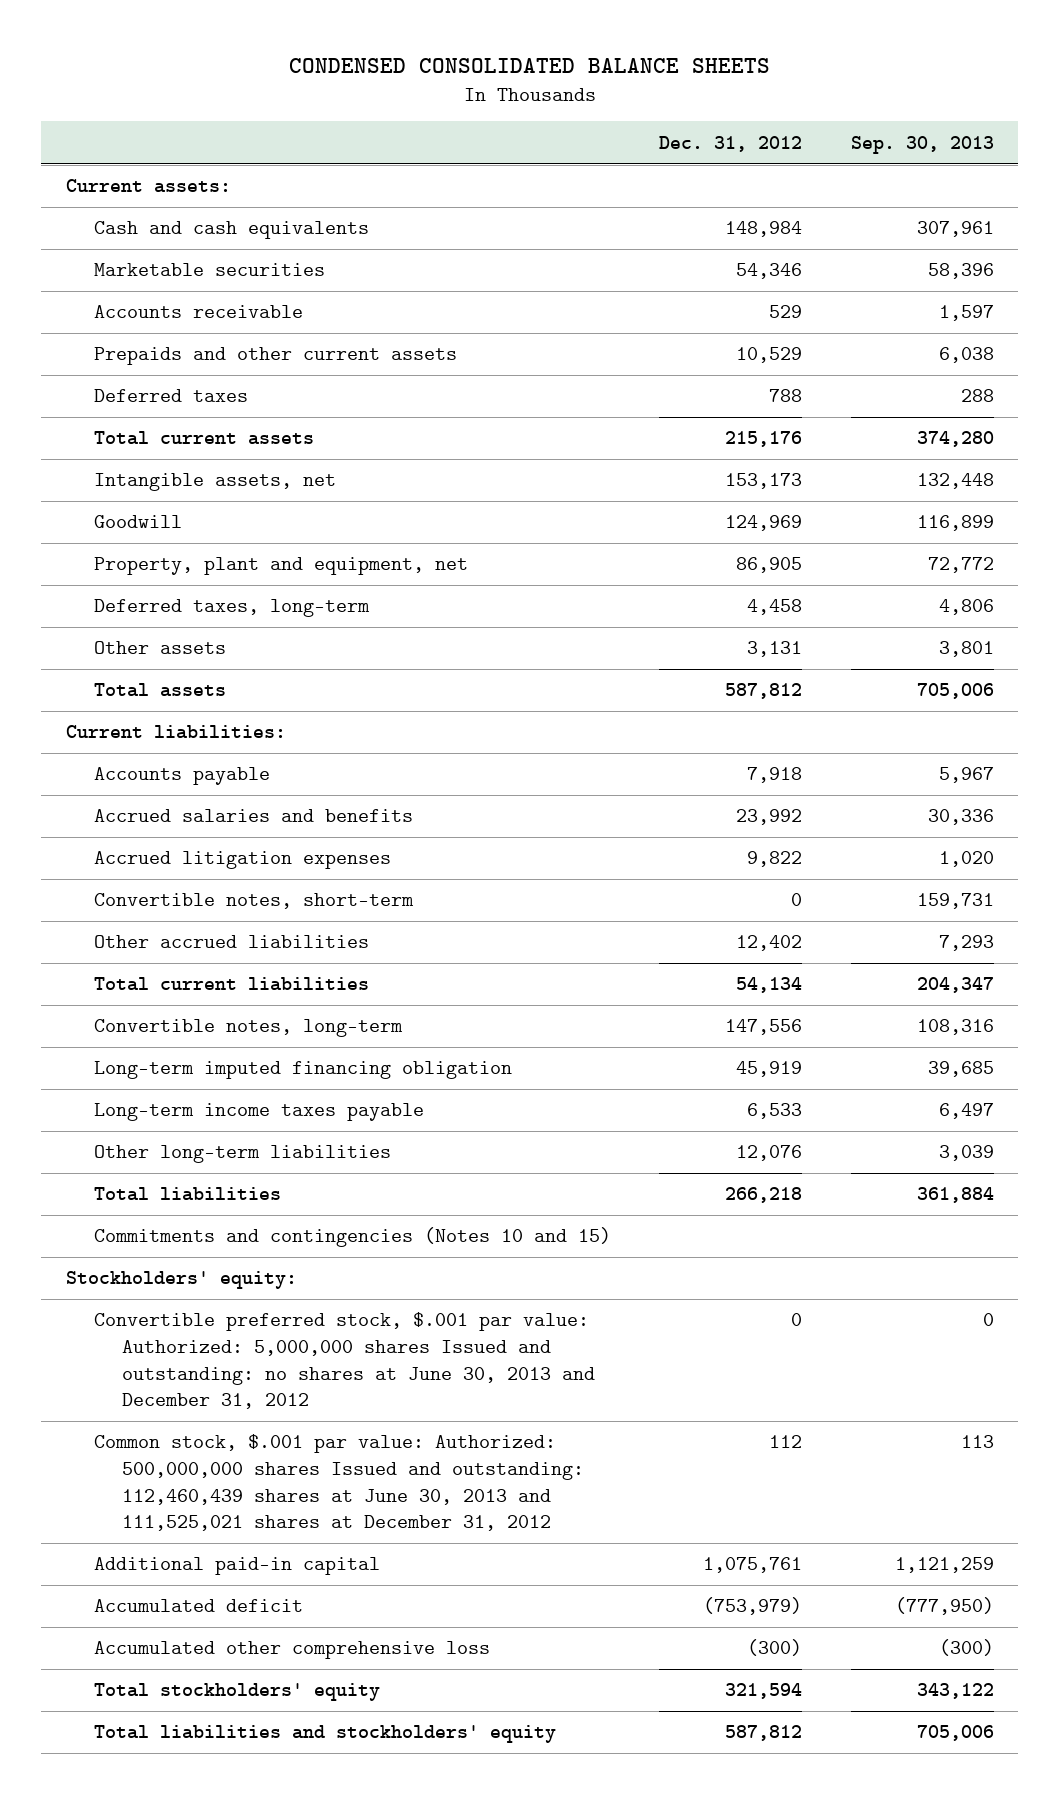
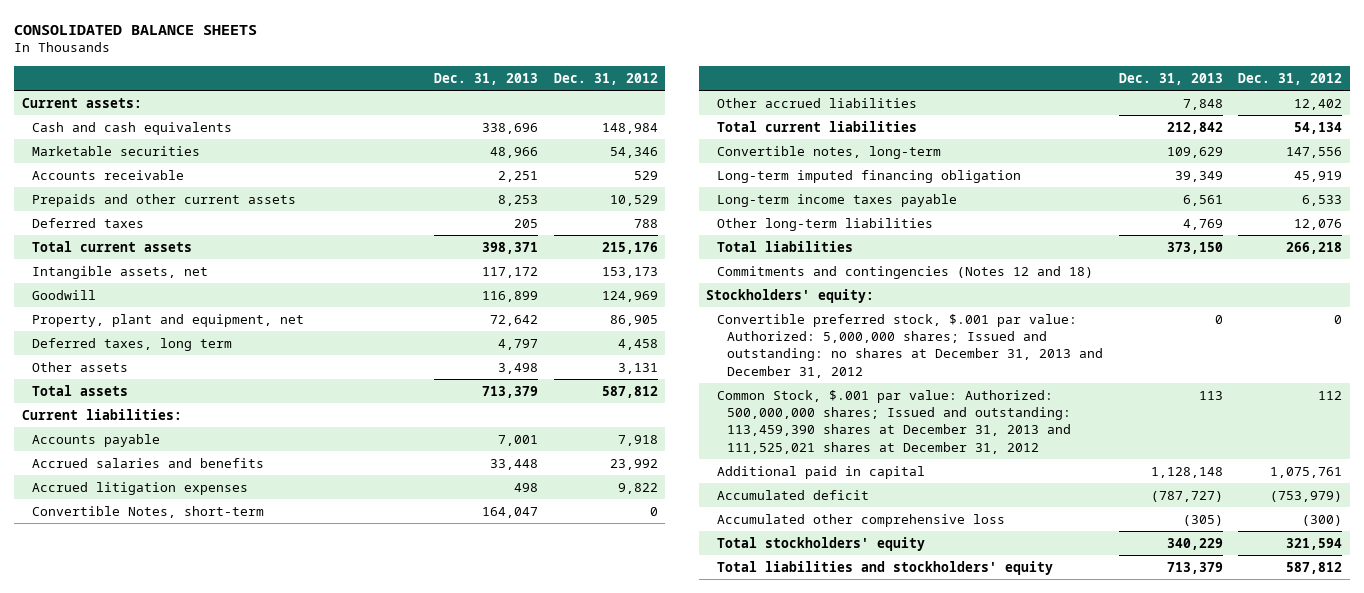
- CONDENSED CONSOLIDATED BALANCE SHEETS
+ CONSOLIDATED BALANCE SHEETS
- | Dec. 31, 2012 | Sep. 30, 2013
+ | Dec. 31, 2013 | Dec. 31, 2012
- Deferred taxes, long-term | 4,458 | 4,806
+ Deferred taxes, long term | 4,797 | 4,458
- Convertible notes, short-term | 0 | 159,731
+ Convertible Notes, short-term | 164,047 | 0
- Commitments and contingencies (Notes 10 and 15)
+ Commitments and contingencies (Notes 12 and 18)
- Convertible preferred stock, $.001 par value: Authorized: 5,000,000 shares Issued and outstanding: no shares at June 30, 2013 and December 31, 2012 | 0 | 0
- Common stock, $.001 par value: Authorized: 500,000,000 shares Issued and outstanding: 112,460,439 shares at June 30, 2013 and 111,525,021 shares at December 31, 2012 | 112 | 113
- Additional paid-in capital | 1,075,761 | 1,121,259
+ Convertible preferred stock, $.001 par value: Authorized: 5,000,000 shares; Issued and outstanding: no shares at December 31, 2013 and December 31, 2012 | 0 | 0
+ Common Stock, $.001 par value: Authorized: 500,000,000 shares; Issued and outstanding: 113,459,390 shares at December 31, 2013 and 111,525,021 shares at December 31, 2012 | 113 | 112
+ Additional paid in capital | 1,128,148 | 1,075,761

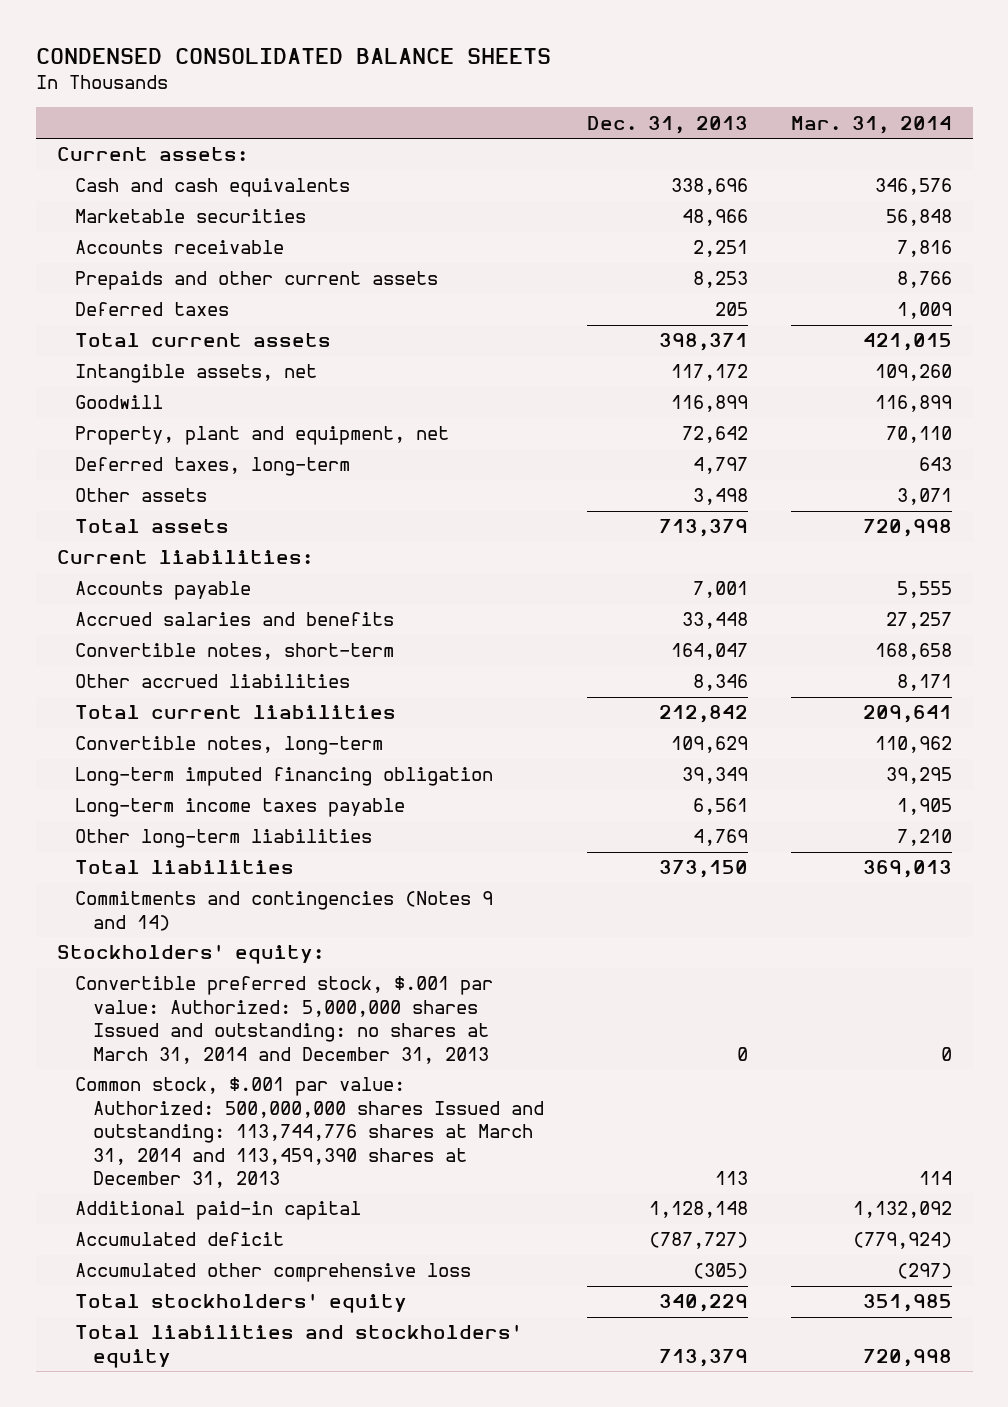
- CONSOLIDATED BALANCE SHEETS
+ CONDENSED CONSOLIDATED BALANCE SHEETS
- | Dec. 31, 2013 | Dec. 31, 2012
+ | Dec. 31, 2013 | Mar. 31, 2014
- Deferred taxes, long term | 4,797 | 4,458
+ Deferred taxes, long-term | 4,797 | 643
- Accrued litigation expenses | 498 | 9,822
- Convertible Notes, short-term | 164,047 | 0
- Other accrued liabilities | 7,848 | 12,402
+ Convertible notes, short-term | 164,047 | 168,658
+ Other accrued liabilities | 8,346 | 8,171
- Commitments and contingencies (Notes 12 and 18)
+ Commitments and contingencies (Notes 9 and 14)
- Convertible preferred stock, $.001 par value: Authorized: 5,000,000 shares; Issued and outstanding: no shares at December 31, 2013 and December 31, 2012 | 0 | 0
- Common Stock, $.001 par value: Authorized: 500,000,000 shares; Issued and outstanding: 113,459,390 shares at December 31, 2013 and 111,525,021 shares at December 31, 2012 | 113 | 112
- Additional paid in capital | 1,128,148 | 1,075,761
+ Convertible preferred stock, $.001 par value: Authorized: 5,000,000 shares Issued and outstanding: no shares at March 31, 2014 and December 31, 2013 | 0 | 0
+ Common stock, $.001 par value: Authorized: 500,000,000 shares Issued and outstanding: 113,744,776 shares at March 31, 2014 and 113,459,390 shares at December 31, 2013 | 113 | 114
+ Additional paid-in capital | 1,128,148 | 1,132,092

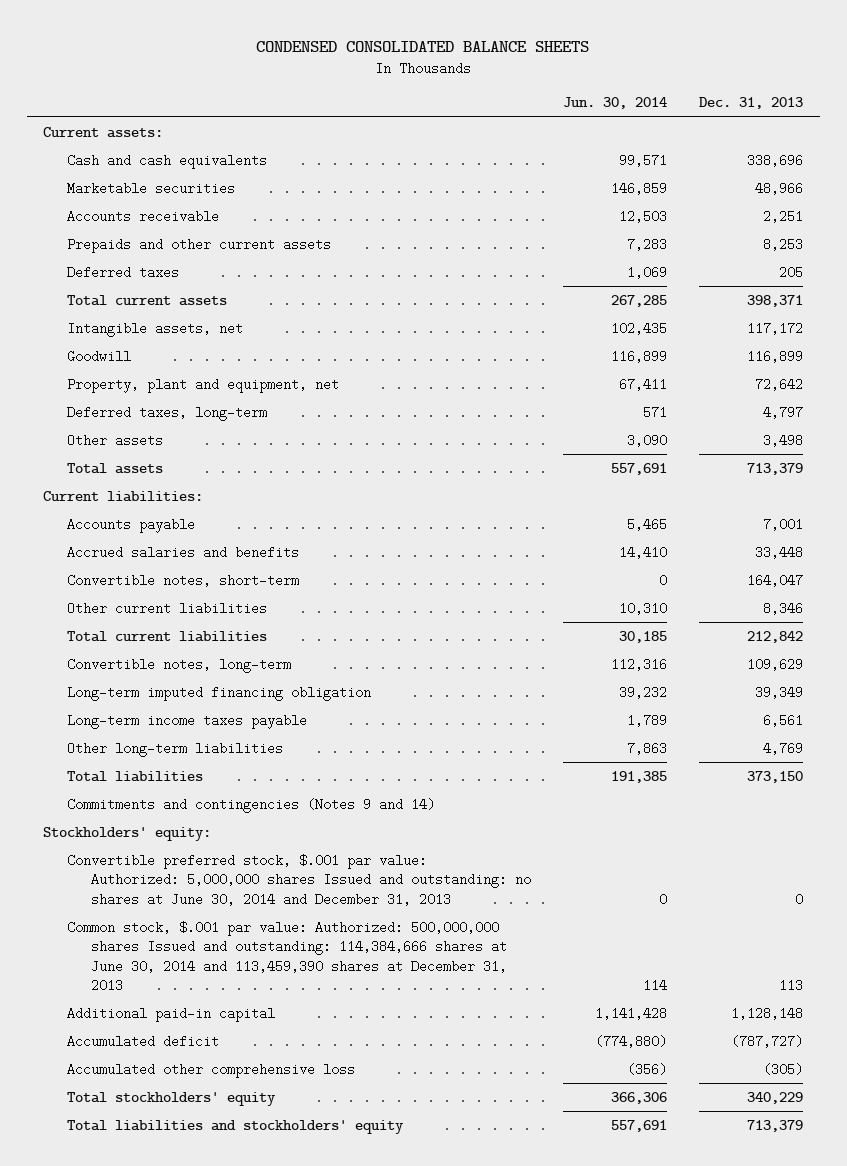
- | Dec. 31, 2013 | Mar. 31, 2014
+ | Jun. 30, 2014 | Dec. 31, 2013
- Other accrued liabilities | 8,346 | 8,171
+ Other current liabilities | 10,310 | 8,346
- Convertible preferred stock, $.001 par value: Authorized: 5,000,000 shares Issued and outstanding: no shares at March 31, 2014 and December 31, 2013 | 0 | 0
- Common stock, $.001 par value: Authorized: 500,000,000 shares Issued and outstanding: 113,744,776 shares at March 31, 2014 and 113,459,390 shares at December 31, 2013 | 113 | 114
+ Convertible preferred stock, $.001 par value: Authorized: 5,000,000 shares Issued and outstanding: no shares at June 30, 2014 and December 31, 2013 | 0 | 0
+ Common stock, $.001 par value: Authorized: 500,000,000 shares Issued and outstanding: 114,384,666 shares at June 30, 2014 and 113,459,390 shares at December 31, 2013 | 114 | 113

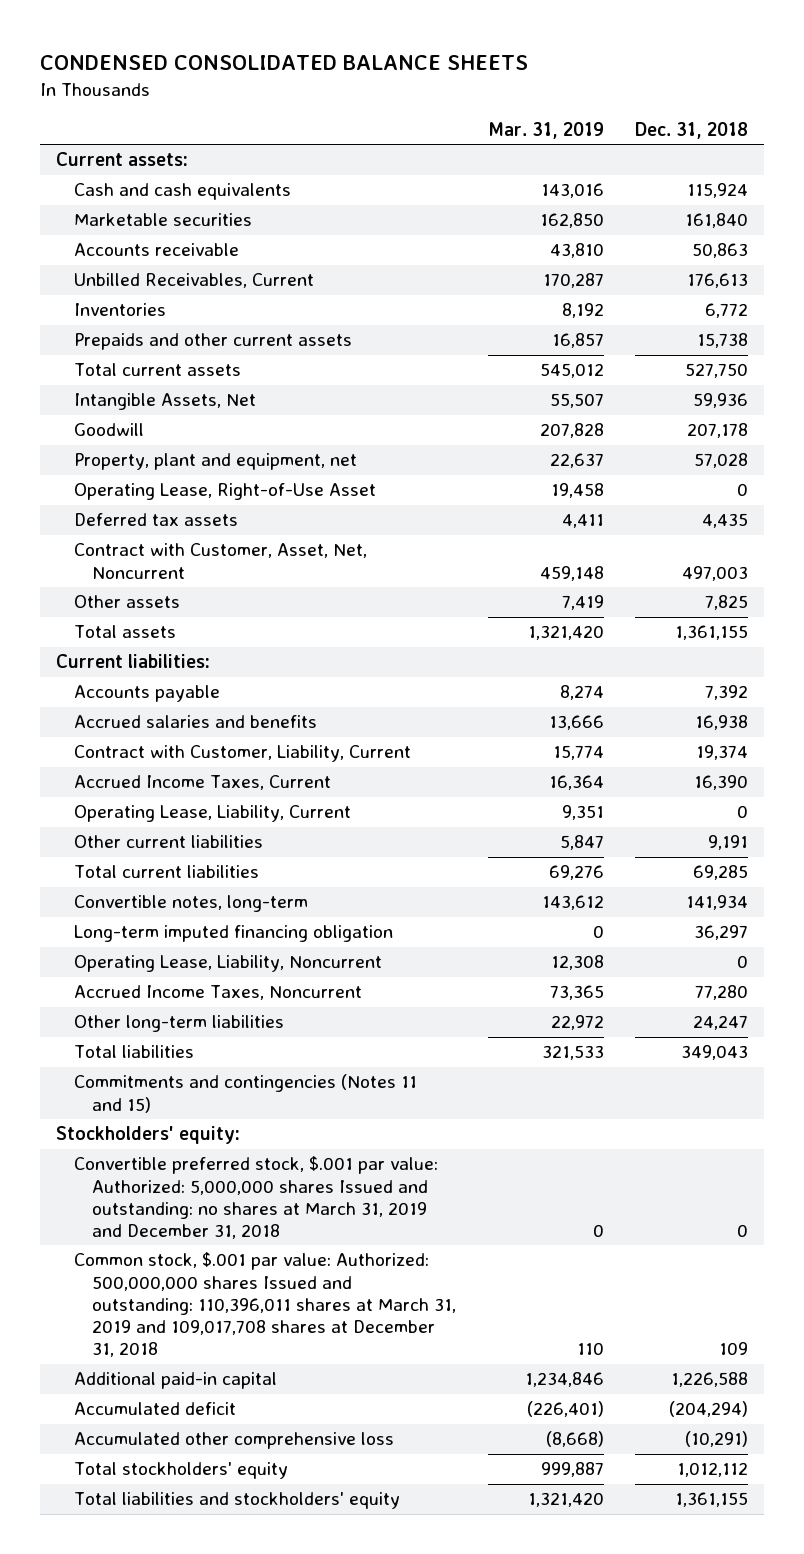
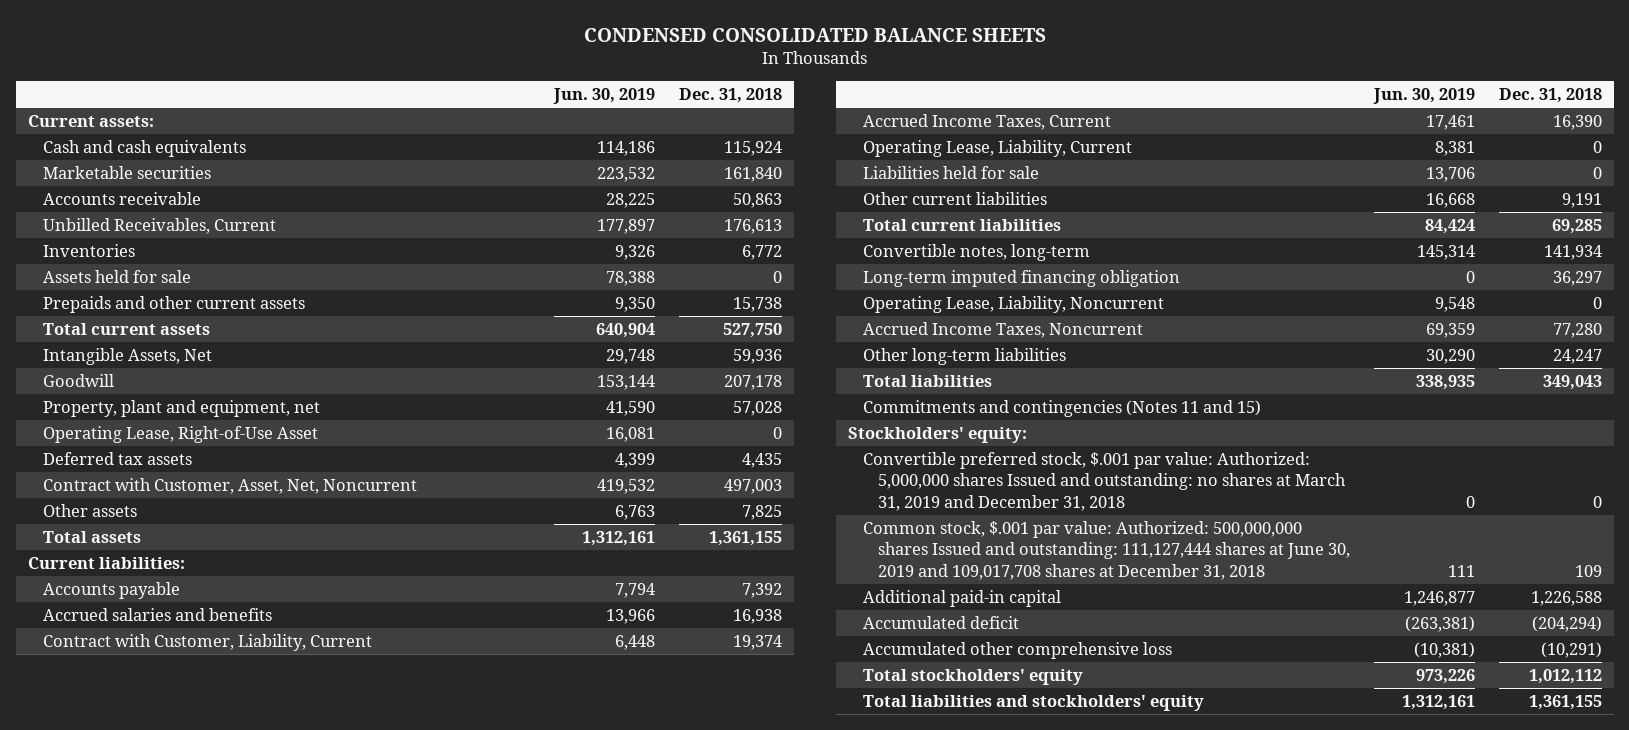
- | Mar. 31, 2019 | Dec. 31, 2018
+ | Jun. 30, 2019 | Dec. 31, 2018
+ Assets held for sale | 78,388 | 0
+ Liabilities held for sale | 13,706 | 0
- Common stock, $.001 par value: Authorized: 500,000,000 shares Issued and outstanding: 110,396,011 shares at March 31, 2019 and 109,017,708 shares at December 31, 2018 | 110 | 109
+ Common stock, $.001 par value: Authorized: 500,000,000 shares Issued and outstanding: 111,127,444 shares at June 30, 2019 and 109,017,708 shares at December 31, 2018 | 111 | 109

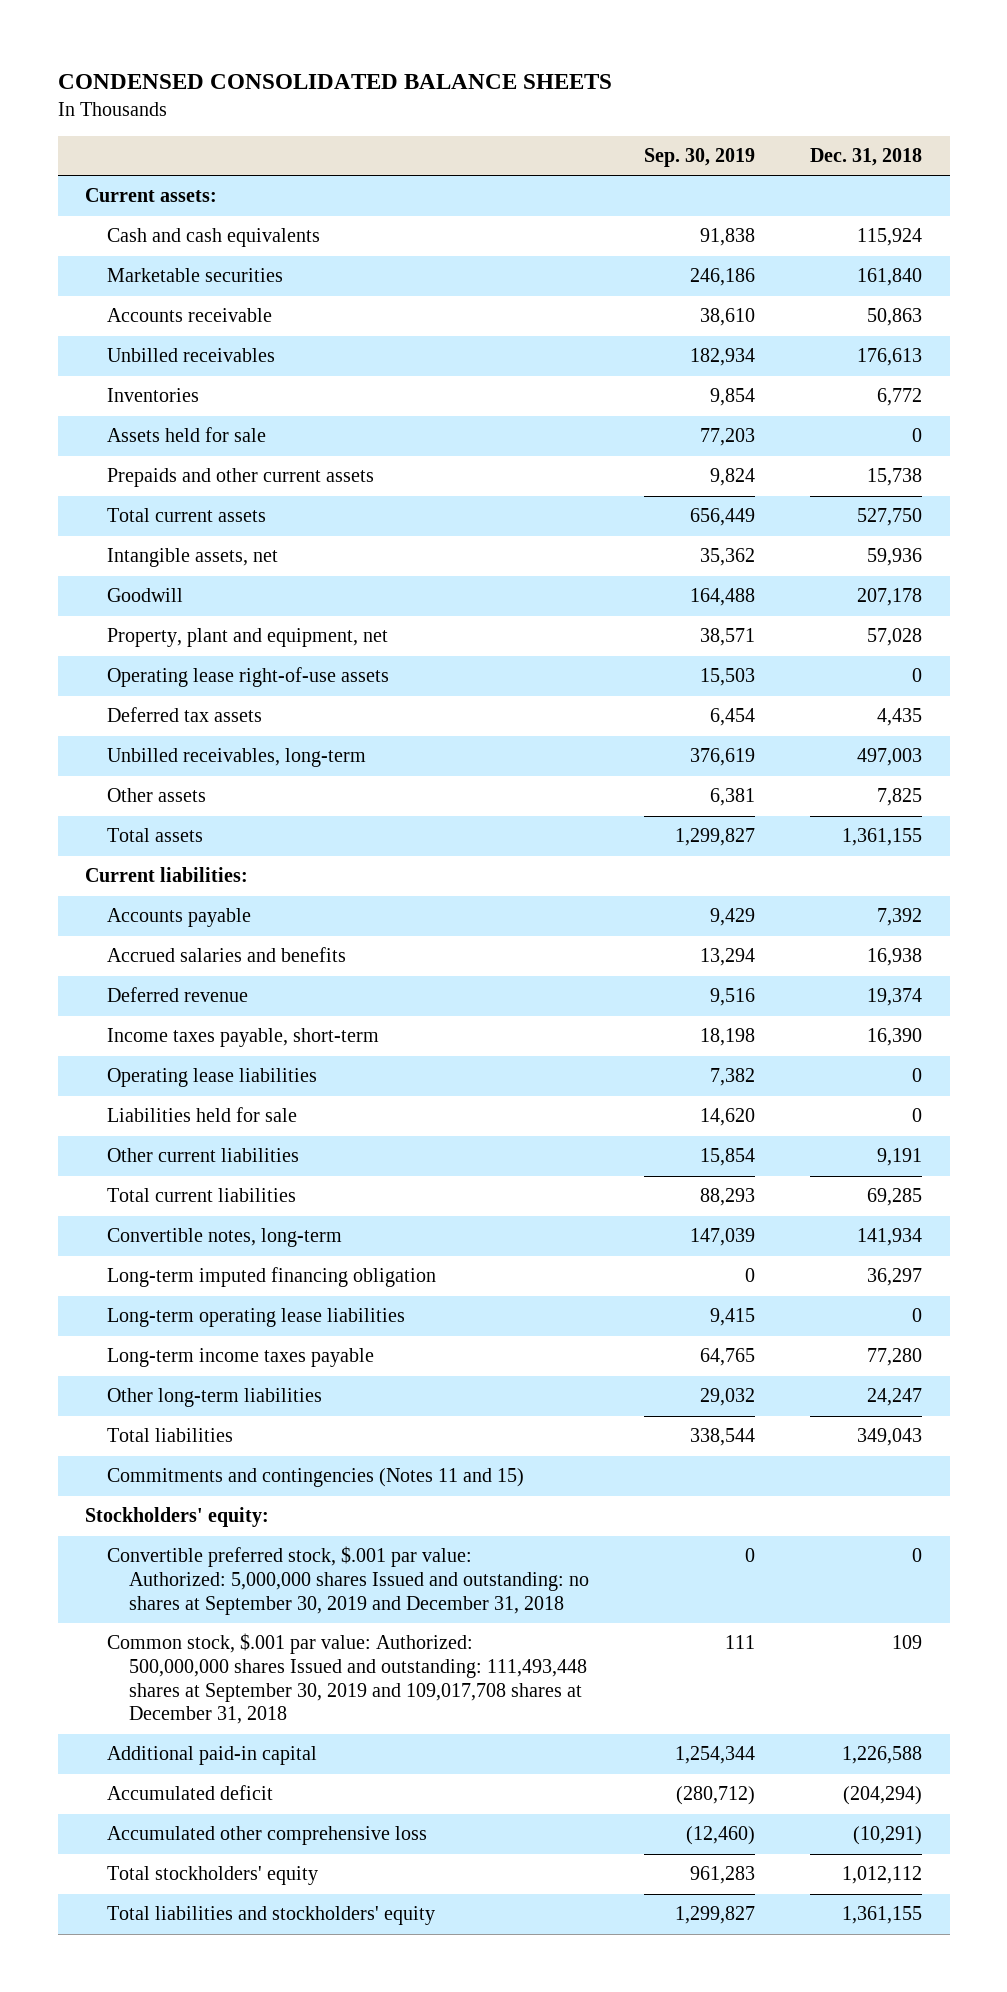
- | Jun. 30, 2019 | Dec. 31, 2018
+ | Sep. 30, 2019 | Dec. 31, 2018
- Unbilled Receivables, Current | 177,897 | 176,613
+ Unbilled receivables | 182,934 | 176,613
- Intangible Assets, Net | 29,748 | 59,936
+ Intangible assets, net | 35,362 | 59,936
- Operating Lease, Right-of-Use Asset | 16,081 | 0
+ Operating lease right-of-use assets | 15,503 | 0
- Contract with Customer, Asset, Net, Noncurrent | 419,532 | 497,003
+ Unbilled receivables, long-term | 376,619 | 497,003
- Contract with Customer, Liability, Current | 6,448 | 19,374
- Accrued Income Taxes, Current | 17,461 | 16,390
- Operating Lease, Liability, Current | 8,381 | 0
+ Deferred revenue | 9,516 | 19,374
+ Income taxes payable, short-term | 18,198 | 16,390
+ Operating lease liabilities | 7,382 | 0
- Operating Lease, Liability, Noncurrent | 9,548 | 0
- Accrued Income Taxes, Noncurrent | 69,359 | 77,280
+ Long-term operating lease liabilities | 9,415 | 0
+ Long-term income taxes payable | 64,765 | 77,280
- Convertible preferred stock, $.001 par value: Authorized: 5,000,000 shares Issued and outstanding: no shares at March 31, 2019 and December 31, 2018 | 0 | 0
- Common stock, $.001 par value: Authorized: 500,000,000 shares Issued and outstanding: 111,127,444 shares at June 30, 2019 and 109,017,708 shares at December 31, 2018 | 111 | 109
+ Convertible preferred stock, $.001 par value: Authorized: 5,000,000 shares Issued and outstanding: no shares at September 30, 2019 and December 31, 2018 | 0 | 0
+ Common stock, $.001 par value: Authorized: 500,000,000 shares Issued and outstanding: 111,493,448 shares at September 30, 2019 and 109,017,708 shares at December 31, 2018 | 111 | 109

